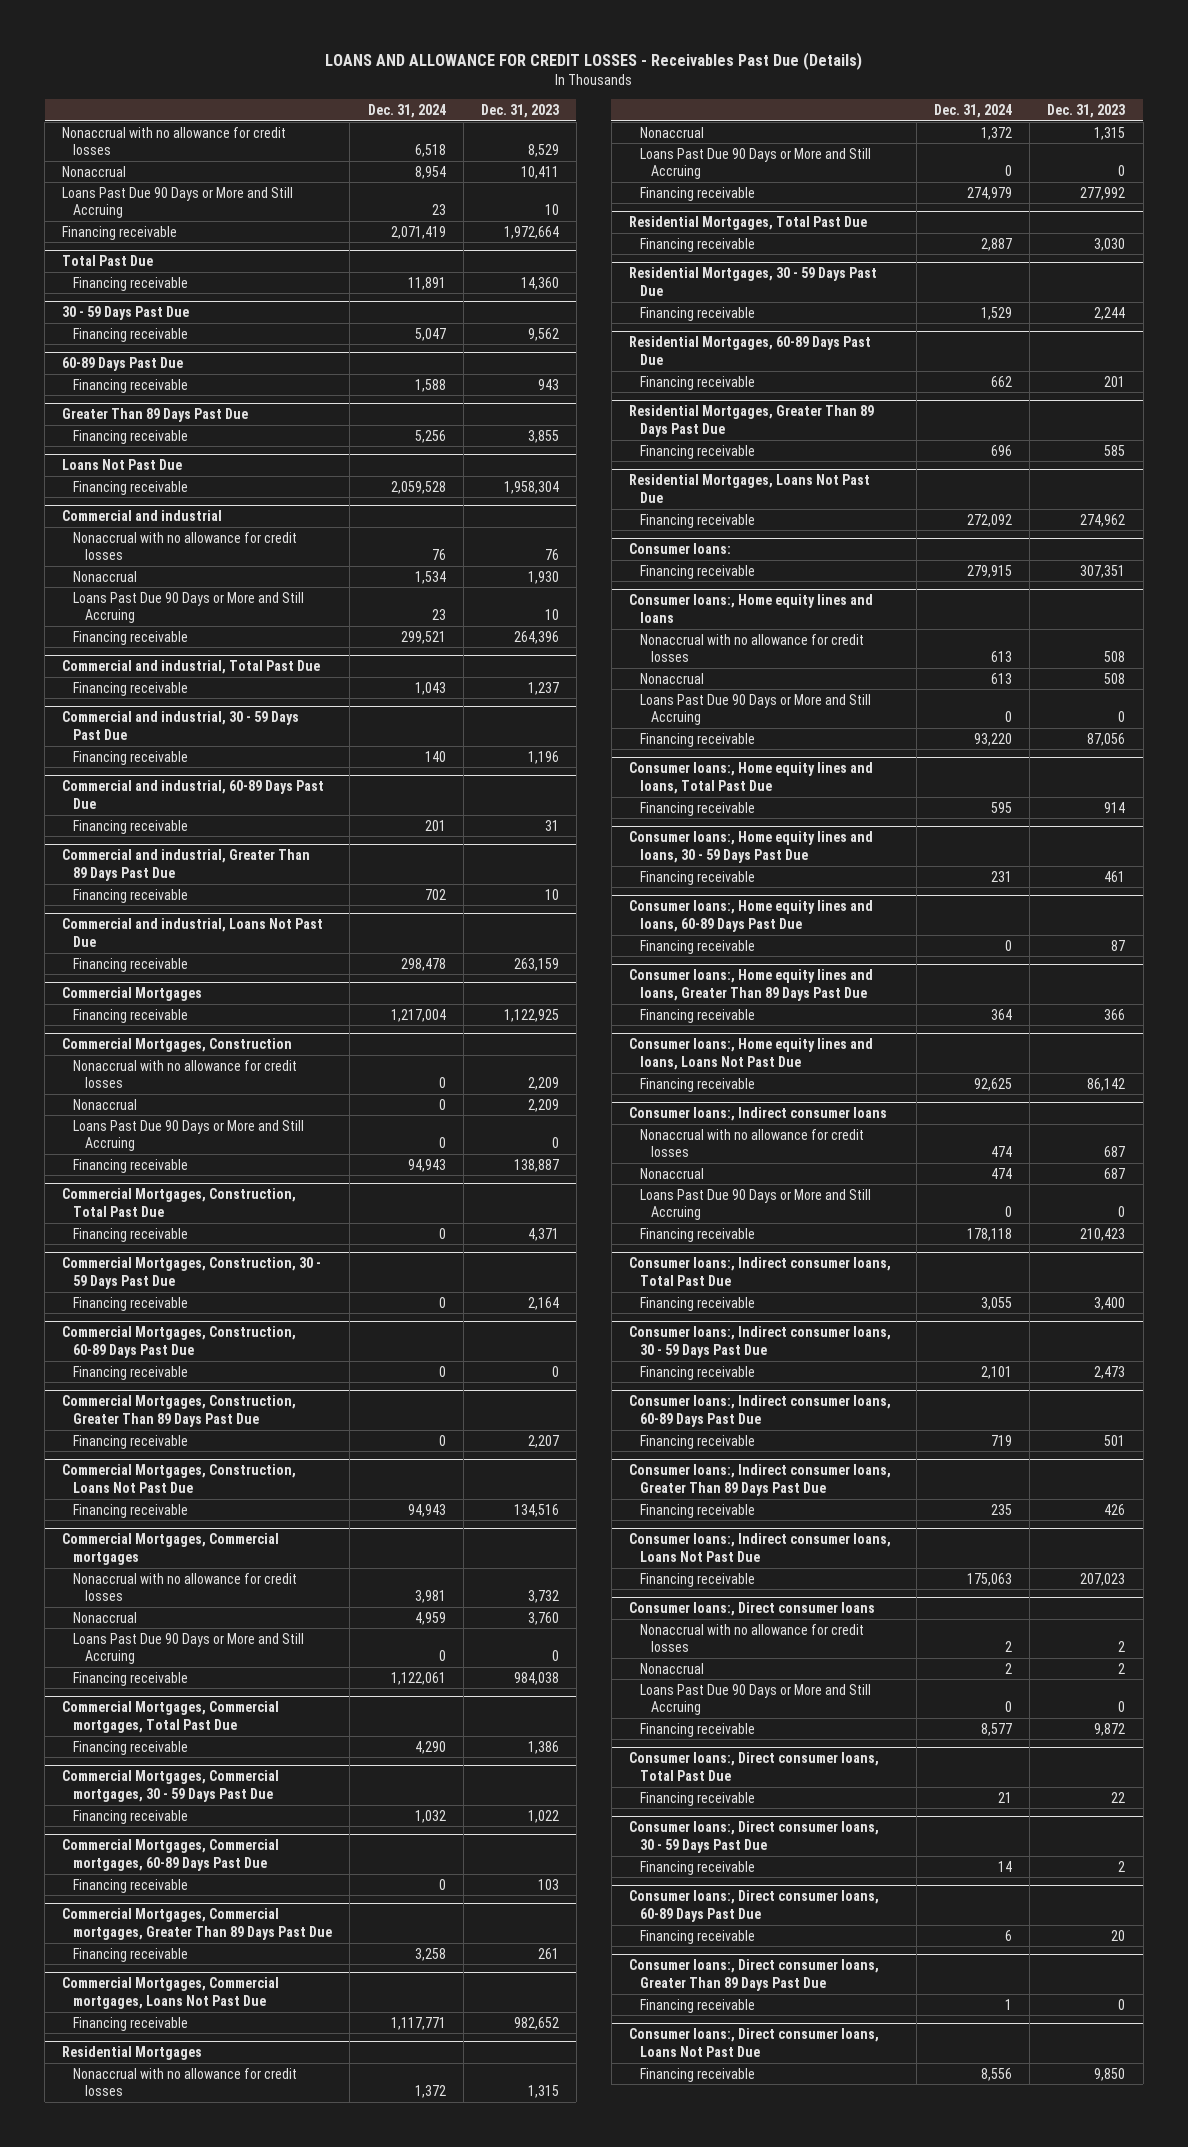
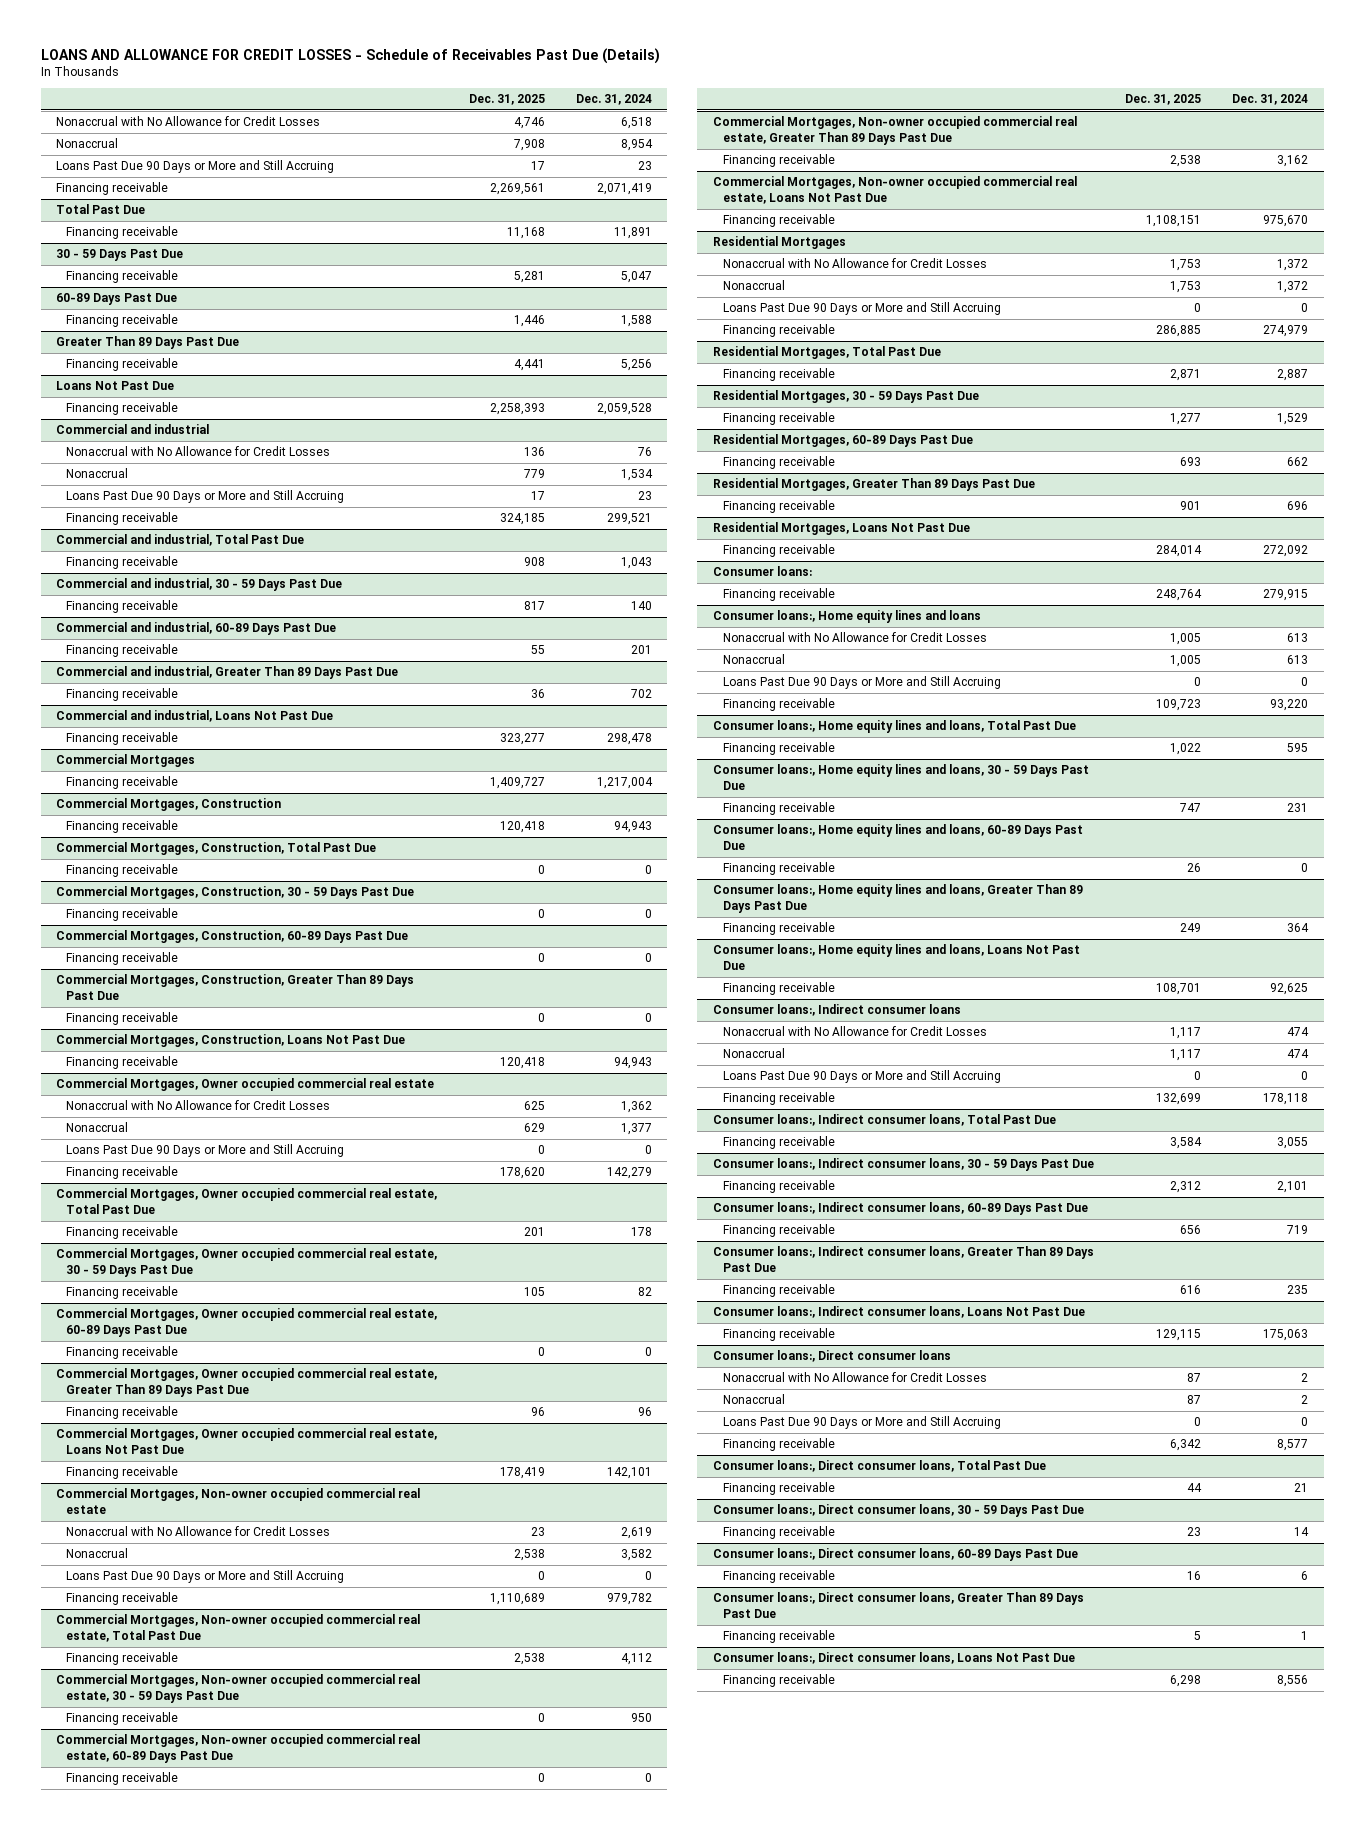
- LOANS AND ALLOWANCE FOR CREDIT LOSSES - Receivables Past Due (Details)
+ LOANS AND ALLOWANCE FOR CREDIT LOSSES - Schedule of Receivables Past Due (Details)
- | Dec. 31, 2024 | Dec. 31, 2023
+ | Dec. 31, 2025 | Dec. 31, 2024
- Nonaccrual with no allowance for credit losses | 6,518 | 8,529
+ Nonaccrual with No Allowance for Credit Losses | 4,746 | 6,518
@ Commercial and industrial
- Nonaccrual with no allowance for credit losses | 76 | 76
+ Nonaccrual with No Allowance for Credit Losses | 136 | 76
@ Commercial Mortgages, Construction
- Nonaccrual with no allowance for credit losses | 0 | 2,209
- Nonaccrual | 0 | 2,209
- Loans Past Due 90 Days or More and Still Accruing | 0 | 0
- Commercial Mortgages, Commercial mortgages
- Nonaccrual with no allowance for credit losses | 3,981 | 3,732
- Nonaccrual | 4,959 | 3,760
+ Commercial Mortgages, Owner occupied commercial real estate
+ Nonaccrual with No Allowance for Credit Losses | 625 | 1,362
+ Nonaccrual | 629 | 1,377
- Financing receivable | 1,122,061 | 984,038
- Commercial Mortgages, Commercial mortgages, Total Past Due
- Financing receivable | 4,290 | 1,386
- Commercial Mortgages, Commercial mortgages, 30 - 59 Days Past Due
- Financing receivable | 1,032 | 1,022
- Commercial Mortgages, Commercial mortgages, 60-89 Days Past Due
+ Financing receivable | 178,620 | 142,279
+ Commercial Mortgages, Owner occupied commercial real estate, Total Past Due
+ Financing receivable | 201 | 178
+ Commercial Mortgages, Owner occupied commercial real estate, 30 - 59 Days Past Due
+ Financing receivable | 105 | 82
+ Commercial Mortgages, Owner occupied commercial real estate, 60-89 Days Past Due
- Commercial Mortgages, Commercial mortgages, Greater Than 89 Days Past Due
- Financing receivable | 3,258 | 261
- Commercial Mortgages, Commercial mortgages, Loans Not Past Due
- Financing receivable | 1,117,771 | 982,652
+ Commercial Mortgages, Owner occupied commercial real estate, Greater Than 89 Days Past Due
+ Financing receivable | 96 | 96
+ Commercial Mortgages, Owner occupied commercial real estate, Loans Not Past Due
+ Financing receivable | 178,419 | 142,101
+ Commercial Mortgages, Non-owner occupied commercial real estate
+ Nonaccrual with No Allowance for Credit Losses | 23 | 2,619
+ Nonaccrual | 2,538 | 3,582
+ Loans Past Due 90 Days or More and Still Accruing | 0 | 0
+ Financing receivable | 1,110,689 | 979,782
+ Commercial Mortgages, Non-owner occupied commercial real estate, Total Past Due
+ Financing receivable | 2,538 | 4,112
+ Commercial Mortgages, Non-owner occupied commercial real estate, 30 - 59 Days Past Due
+ Financing receivable | 0 | 950
+ Commercial Mortgages, Non-owner occupied commercial real estate, 60-89 Days Past Due
+ Financing receivable | 0 | 0
+ Commercial Mortgages, Non-owner occupied commercial real estate, Greater Than 89 Days Past Due
+ Financing receivable | 2,538 | 3,162
+ Commercial Mortgages, Non-owner occupied commercial real estate, Loans Not Past Due
+ Financing receivable | 1,108,151 | 975,670
@ Residential Mortgages
- Nonaccrual with no allowance for credit losses | 1,372 | 1,315
+ Nonaccrual with No Allowance for Credit Losses | 1,753 | 1,372
@ Consumer loans:, Home equity lines and loans
- Nonaccrual with no allowance for credit losses | 613 | 508
+ Nonaccrual with No Allowance for Credit Losses | 1,005 | 613
@ Consumer loans:, Indirect consumer loans
- Nonaccrual with no allowance for credit losses | 474 | 687
+ Nonaccrual with No Allowance for Credit Losses | 1,117 | 474
@ Consumer loans:, Direct consumer loans
- Nonaccrual with no allowance for credit losses | 2 | 2
+ Nonaccrual with No Allowance for Credit Losses | 87 | 2

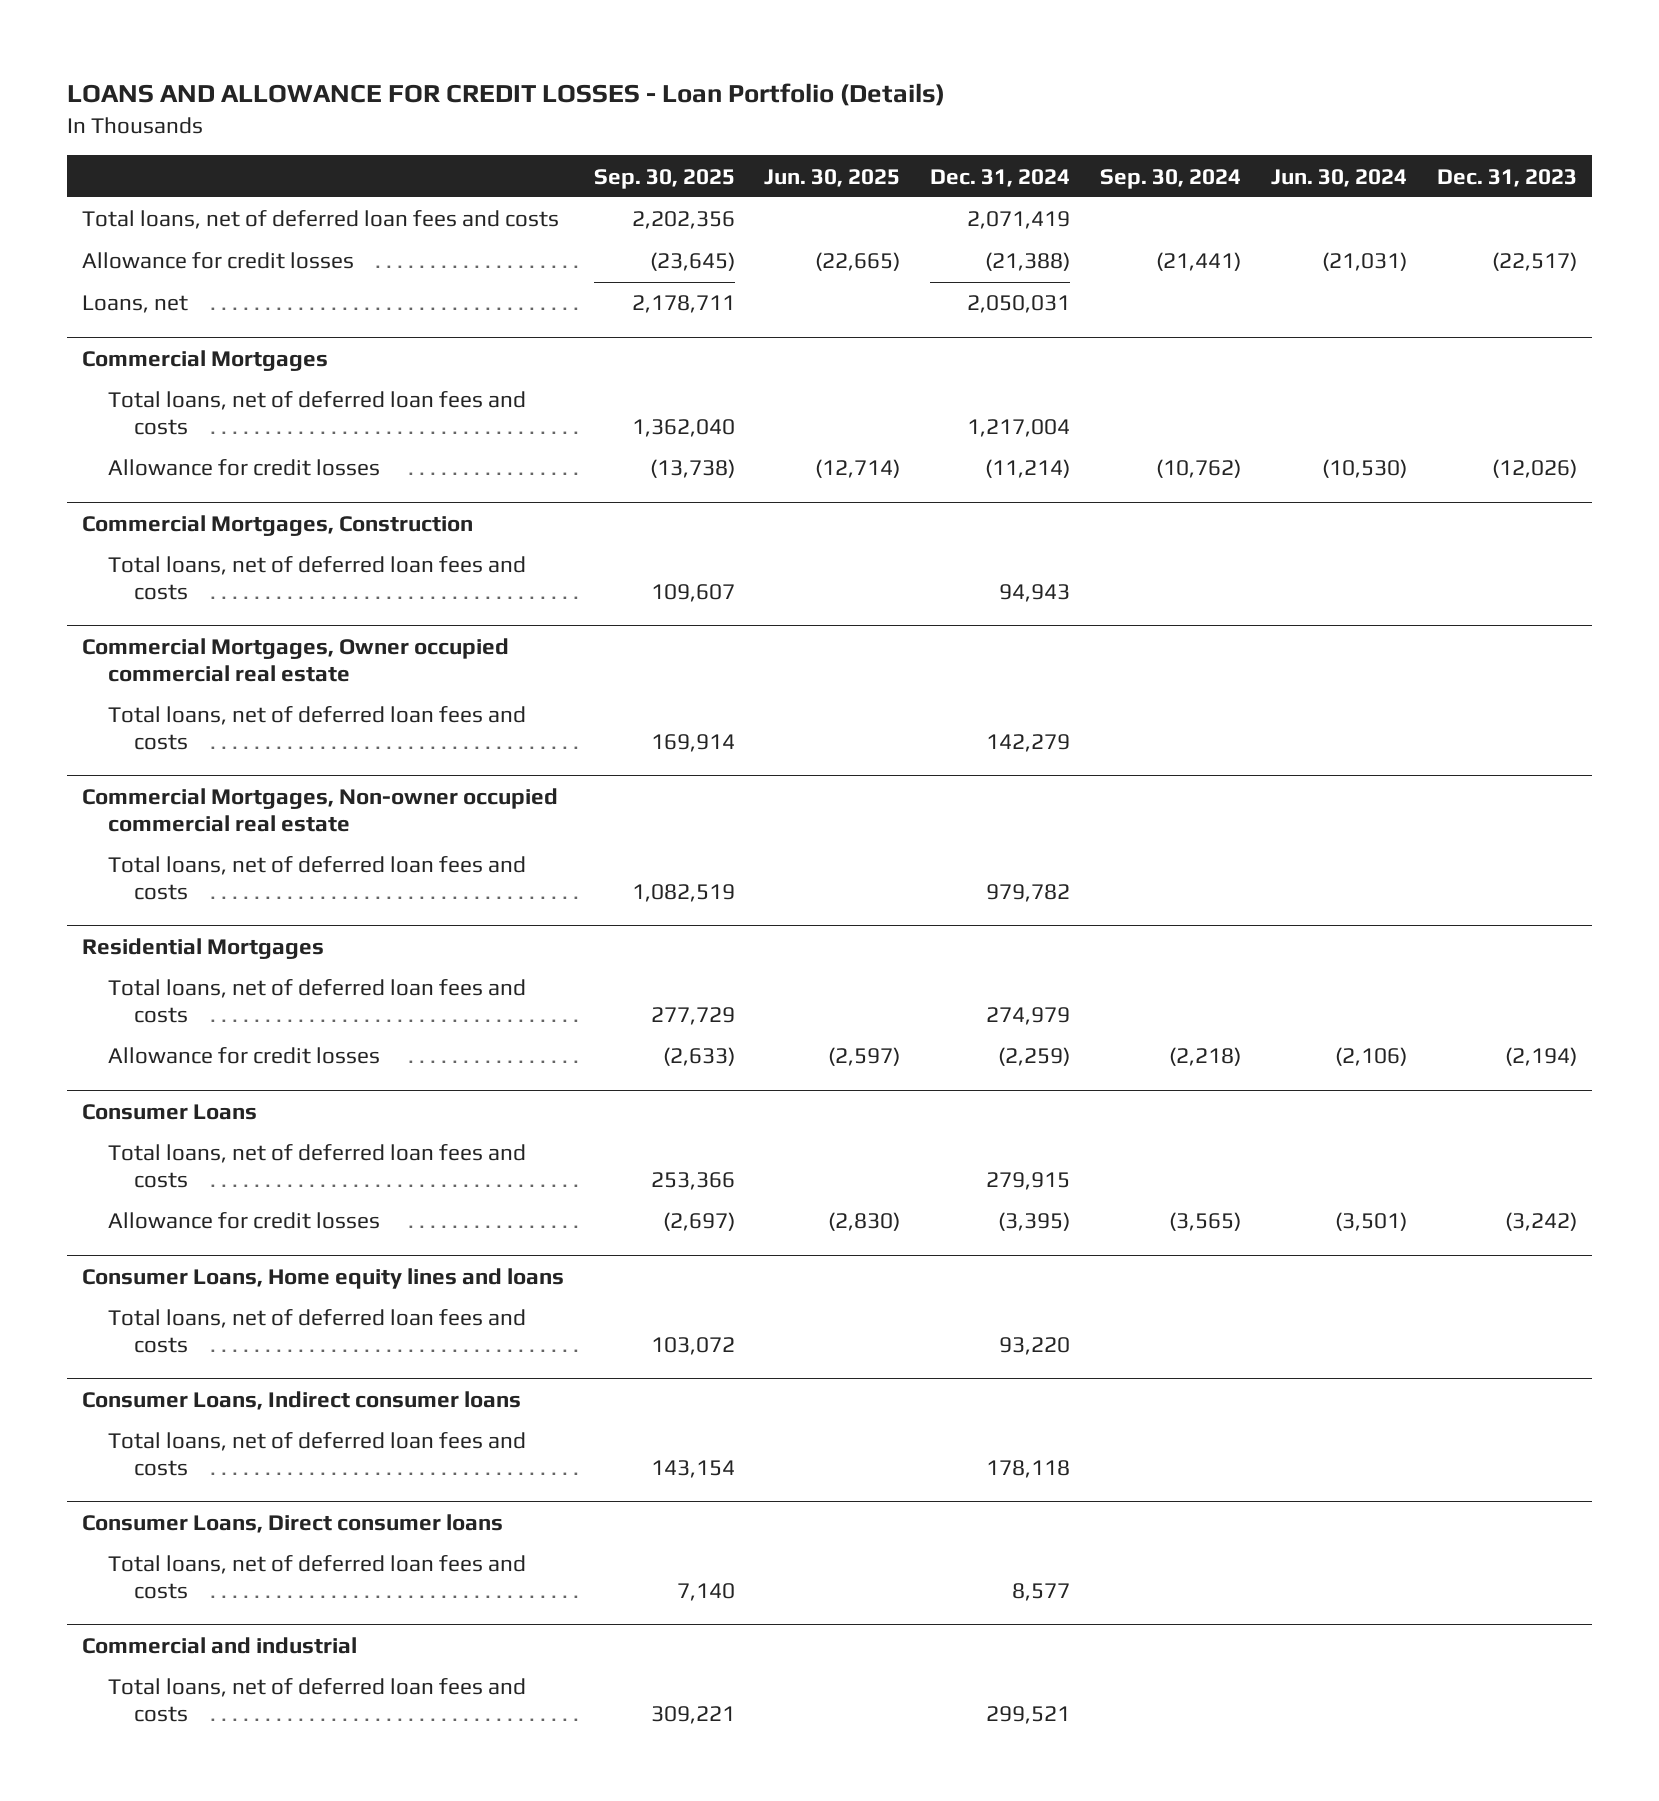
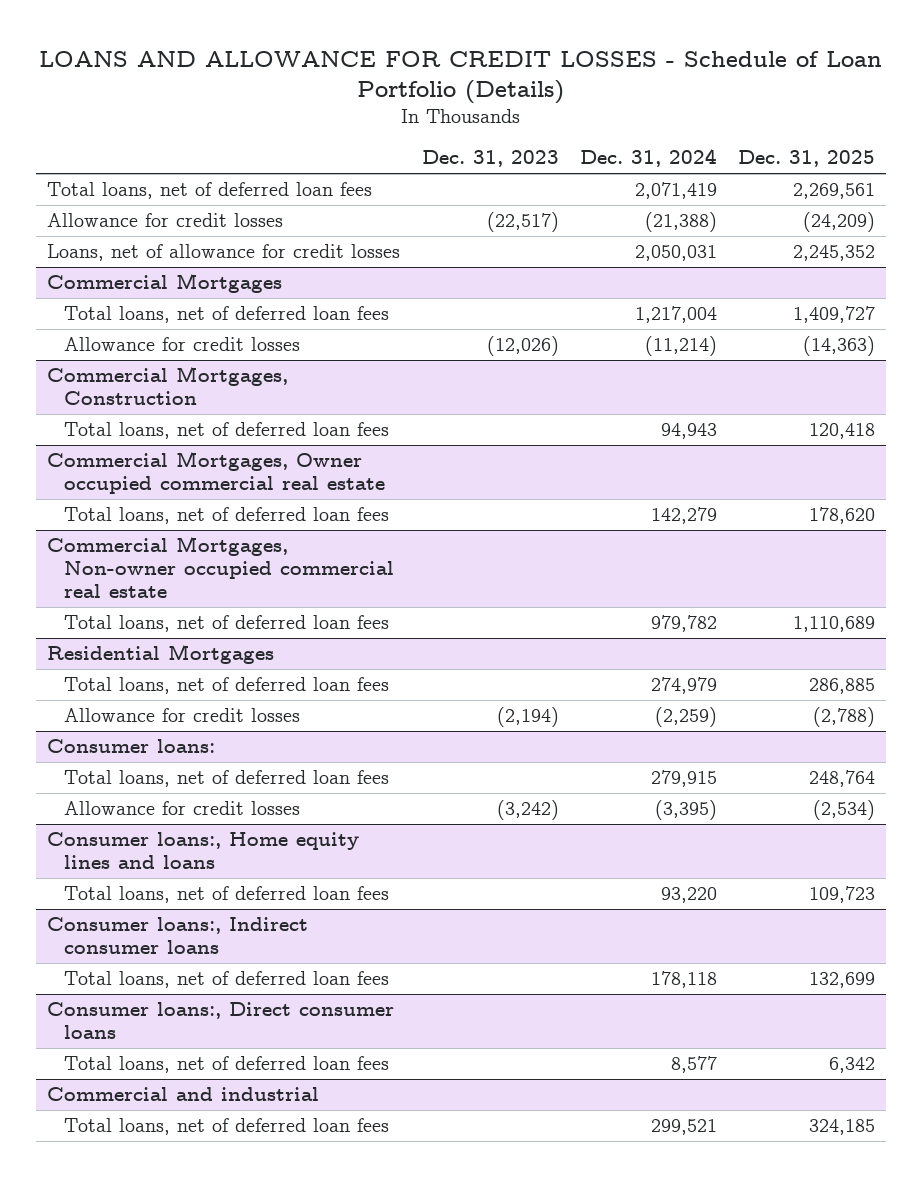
- LOANS AND ALLOWANCE FOR CREDIT LOSSES - Loan Portfolio (Details)
+ LOANS AND ALLOWANCE FOR CREDIT LOSSES - Schedule of Loan Portfolio (Details)
- | Sep. 30, 2025 | Jun. 30, 2025 | Dec. 31, 2024 | Sep. 30, 2024 | Jun. 30, 2024 | Dec. 31, 2023
+ | Dec. 31, 2023 | Dec. 31, 2024 | Dec. 31, 2025
- Total loans, net of deferred loan fees and costs | 2,202,356 | | 2,071,419 | | |
+ Total loans, net of deferred loan fees | | 2,071,419 | 2,269,561
- Loans, net | 2,178,711 | | 2,050,031 | | |
+ Loans, net of allowance for credit losses | | 2,050,031 | 2,245,352
@ Commercial Mortgages
- Total loans, net of deferred loan fees and costs | 1,362,040 | | 1,217,004 | | |
+ Total loans, net of deferred loan fees | | 1,217,004 | 1,409,727
@ Commercial Mortgages, Construction
- Total loans, net of deferred loan fees and costs | 109,607 | | 94,943 | | |
+ Total loans, net of deferred loan fees | | 94,943 | 120,418
@ Commercial Mortgages, Owner occupied commercial real estate
- Total loans, net of deferred loan fees and costs | 169,914 | | 142,279 | | |
+ Total loans, net of deferred loan fees | | 142,279 | 178,620
@ Commercial Mortgages, Non-owner occupied commercial real estate
- Total loans, net of deferred loan fees and costs | 1,082,519 | | 979,782 | | |
+ Total loans, net of deferred loan fees | | 979,782 | 1,110,689
@ Residential Mortgages
- Total loans, net of deferred loan fees and costs | 277,729 | | 274,979 | | |
+ Total loans, net of deferred loan fees | | 274,979 | 286,885
- Consumer Loans
- Total loans, net of deferred loan fees and costs | 253,366 | | 279,915 | | |
+ Consumer loans:
+ Total loans, net of deferred loan fees | | 279,915 | 248,764
- Consumer Loans, Home equity lines and loans
- Total loans, net of deferred loan fees and costs | 103,072 | | 93,220 | | |
- Consumer Loans, Indirect consumer loans
- Total loans, net of deferred loan fees and costs | 143,154 | | 178,118 | | |
- Consumer Loans, Direct consumer loans
- Total loans, net of deferred loan fees and costs | 7,140 | | 8,577 | | |
+ Consumer loans:, Home equity lines and loans
+ Total loans, net of deferred loan fees | | 93,220 | 109,723
+ Consumer loans:, Indirect consumer loans
+ Total loans, net of deferred loan fees | | 178,118 | 132,699
+ Consumer loans:, Direct consumer loans
+ Total loans, net of deferred loan fees | | 8,577 | 6,342
@ Commercial and industrial
- Total loans, net of deferred loan fees and costs | 309,221 | | 299,521 | | |
+ Total loans, net of deferred loan fees | | 299,521 | 324,185

